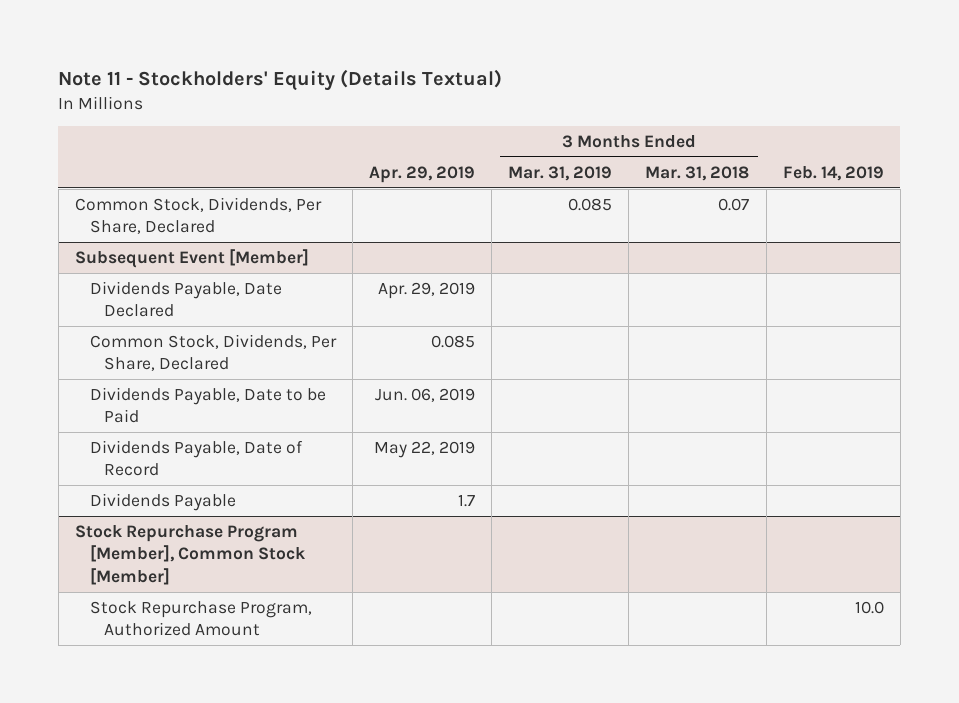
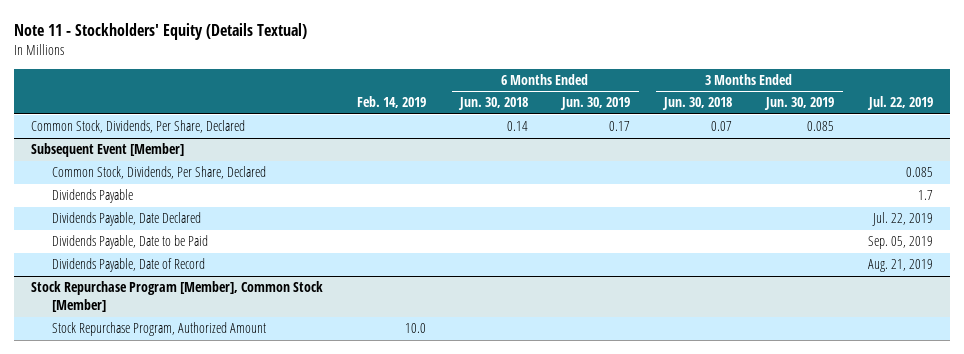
- | Apr. 29, 2019 | 3 Months Ended Mar. 31, 2019 | 3 Months Ended Mar. 31, 2018 | Feb. 14, 2019
+ | Feb. 14, 2019 | 6 Months Ended Jun. 30, 2018 | 6 Months Ended Jun. 30, 2019 | 3 Months Ended Jun. 30, 2018 | 3 Months Ended Jun. 30, 2019 | Jul. 22, 2019
@ Subsequent Event [Member]
moved up: Dividends Payable | | | | | | 1.7
moved down: Dividends Payable, Date Declared | | | | | | Jul. 22, 2019

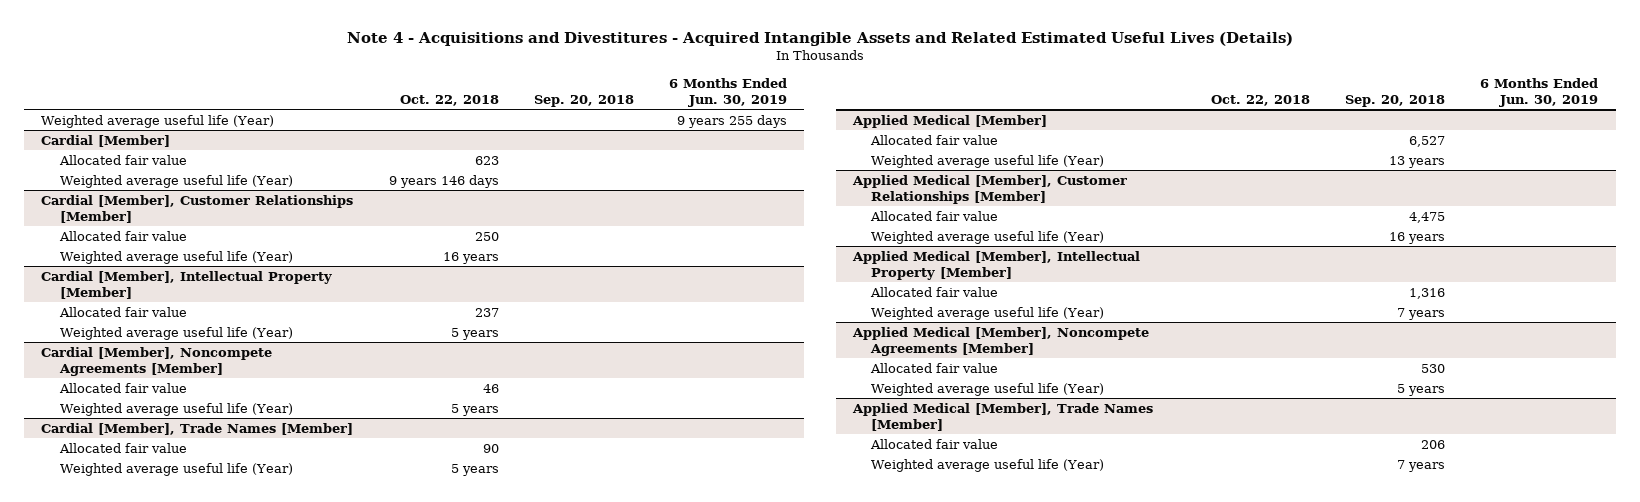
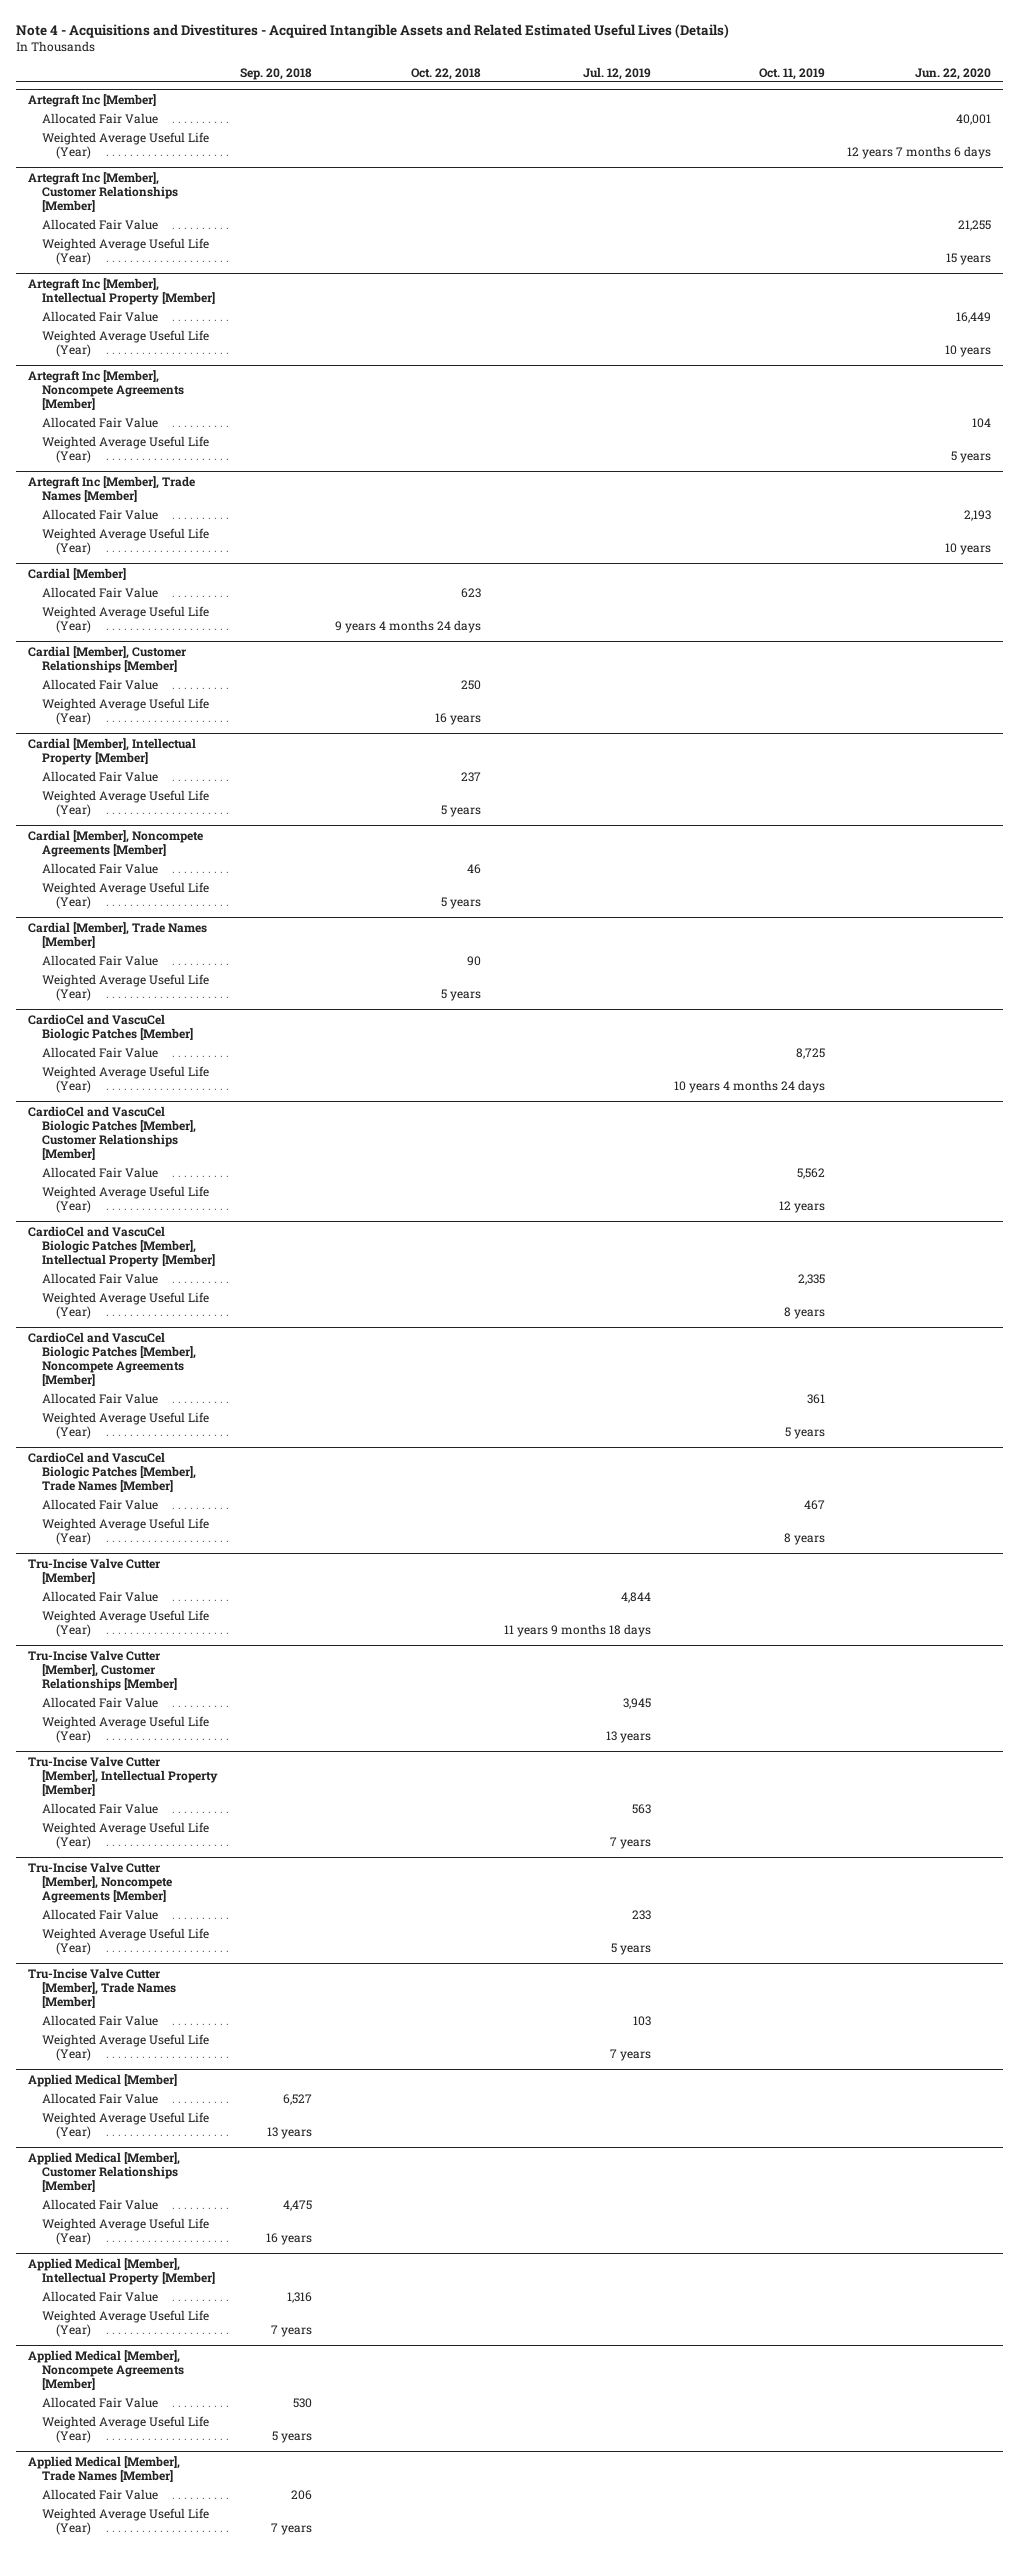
- | Oct. 22, 2018 | Sep. 20, 2018 | 6 Months Ended Jun. 30, 2019
+ | Sep. 20, 2018 | Oct. 22, 2018 | Jul. 12, 2019 | Oct. 11, 2019 | Jun. 22, 2020
- Weighted average useful life (Year) | | | 9 years 255 days
+ Artegraft Inc [Member]
+ Allocated Fair Value | | | | | 40,001
+ Weighted Average Useful Life (Year) | | | | | 12 years 7 months 6 days
+ Artegraft Inc [Member], Customer Relationships [Member]
+ Allocated Fair Value | | | | | 21,255
+ Weighted Average Useful Life (Year) | | | | | 15 years
+ Artegraft Inc [Member], Intellectual Property [Member]
+ Allocated Fair Value | | | | | 16,449
+ Weighted Average Useful Life (Year) | | | | | 10 years
+ Artegraft Inc [Member], Noncompete Agreements [Member]
+ Allocated Fair Value | | | | | 104
+ Weighted Average Useful Life (Year) | | | | | 5 years
+ Artegraft Inc [Member], Trade Names [Member]
+ Allocated Fair Value | | | | | 2,193
+ Weighted Average Useful Life (Year) | | | | | 10 years
@ Cardial [Member]
- Allocated fair value | 623 | |
- Weighted average useful life (Year) | 9 years 146 days | |
+ Allocated Fair Value | | 623 | | |
+ Weighted Average Useful Life (Year) | | 9 years 4 months 24 days | | |
@ Cardial [Member], Customer Relationships [Member]
- Allocated fair value | 250 | |
- Weighted average useful life (Year) | 16 years | |
+ Allocated Fair Value | | 250 | | |
+ Weighted Average Useful Life (Year) | | 16 years | | |
@ Cardial [Member], Intellectual Property [Member]
- Allocated fair value | 237 | |
- Weighted average useful life (Year) | 5 years | |
+ Allocated Fair Value | | 237 | | |
+ Weighted Average Useful Life (Year) | | 5 years | | |
@ Cardial [Member], Noncompete Agreements [Member]
- Allocated fair value | 46 | |
- Weighted average useful life (Year) | 5 years | |
+ Allocated Fair Value | | 46 | | |
+ Weighted Average Useful Life (Year) | | 5 years | | |
@ Cardial [Member], Trade Names [Member]
- Allocated fair value | 90 | |
- Weighted average useful life (Year) | 5 years | |
+ Allocated Fair Value | | 90 | | |
+ Weighted Average Useful Life (Year) | | 5 years | | |
+ CardioCel and VascuCel Biologic Patches [Member]
+ Allocated Fair Value | | | | 8,725 |
+ Weighted Average Useful Life (Year) | | | | 10 years 4 months 24 days |
+ CardioCel and VascuCel Biologic Patches [Member], Customer Relationships [Member]
+ Allocated Fair Value | | | | 5,562 |
+ Weighted Average Useful Life (Year) | | | | 12 years |
+ CardioCel and VascuCel Biologic Patches [Member], Intellectual Property [Member]
+ Allocated Fair Value | | | | 2,335 |
+ Weighted Average Useful Life (Year) | | | | 8 years |
+ CardioCel and VascuCel Biologic Patches [Member], Noncompete Agreements [Member]
+ Allocated Fair Value | | | | 361 |
+ Weighted Average Useful Life (Year) | | | | 5 years |
+ CardioCel and VascuCel Biologic Patches [Member], Trade Names [Member]
+ Allocated Fair Value | | | | 467 |
+ Weighted Average Useful Life (Year) | | | | 8 years |
+ Tru-Incise Valve Cutter [Member]
+ Allocated Fair Value | | | 4,844 | |
+ Weighted Average Useful Life (Year) | | | 11 years 9 months 18 days | |
+ Tru-Incise Valve Cutter [Member], Customer Relationships [Member]
+ Allocated Fair Value | | | 3,945 | |
+ Weighted Average Useful Life (Year) | | | 13 years | |
+ Tru-Incise Valve Cutter [Member], Intellectual Property [Member]
+ Allocated Fair Value | | | 563 | |
+ Weighted Average Useful Life (Year) | | | 7 years | |
+ Tru-Incise Valve Cutter [Member], Noncompete Agreements [Member]
+ Allocated Fair Value | | | 233 | |
+ Weighted Average Useful Life (Year) | | | 5 years | |
+ Tru-Incise Valve Cutter [Member], Trade Names [Member]
+ Allocated Fair Value | | | 103 | |
+ Weighted Average Useful Life (Year) | | | 7 years | |
@ Applied Medical [Member]
- Allocated fair value | | 6,527 |
- Weighted average useful life (Year) | | 13 years |
+ Allocated Fair Value | 6,527 | | | |
+ Weighted Average Useful Life (Year) | 13 years | | | |
@ Applied Medical [Member], Customer Relationships [Member]
- Allocated fair value | | 4,475 |
- Weighted average useful life (Year) | | 16 years |
+ Allocated Fair Value | 4,475 | | | |
+ Weighted Average Useful Life (Year) | 16 years | | | |
@ Applied Medical [Member], Intellectual Property [Member]
- Allocated fair value | | 1,316 |
- Weighted average useful life (Year) | | 7 years |
+ Allocated Fair Value | 1,316 | | | |
+ Weighted Average Useful Life (Year) | 7 years | | | |
@ Applied Medical [Member], Noncompete Agreements [Member]
- Allocated fair value | | 530 |
- Weighted average useful life (Year) | | 5 years |
+ Allocated Fair Value | 530 | | | |
+ Weighted Average Useful Life (Year) | 5 years | | | |
@ Applied Medical [Member], Trade Names [Member]
- Allocated fair value | | 206 |
- Weighted average useful life (Year) | | 7 years |
+ Allocated Fair Value | 206 | | | |
+ Weighted Average Useful Life (Year) | 7 years | | | |

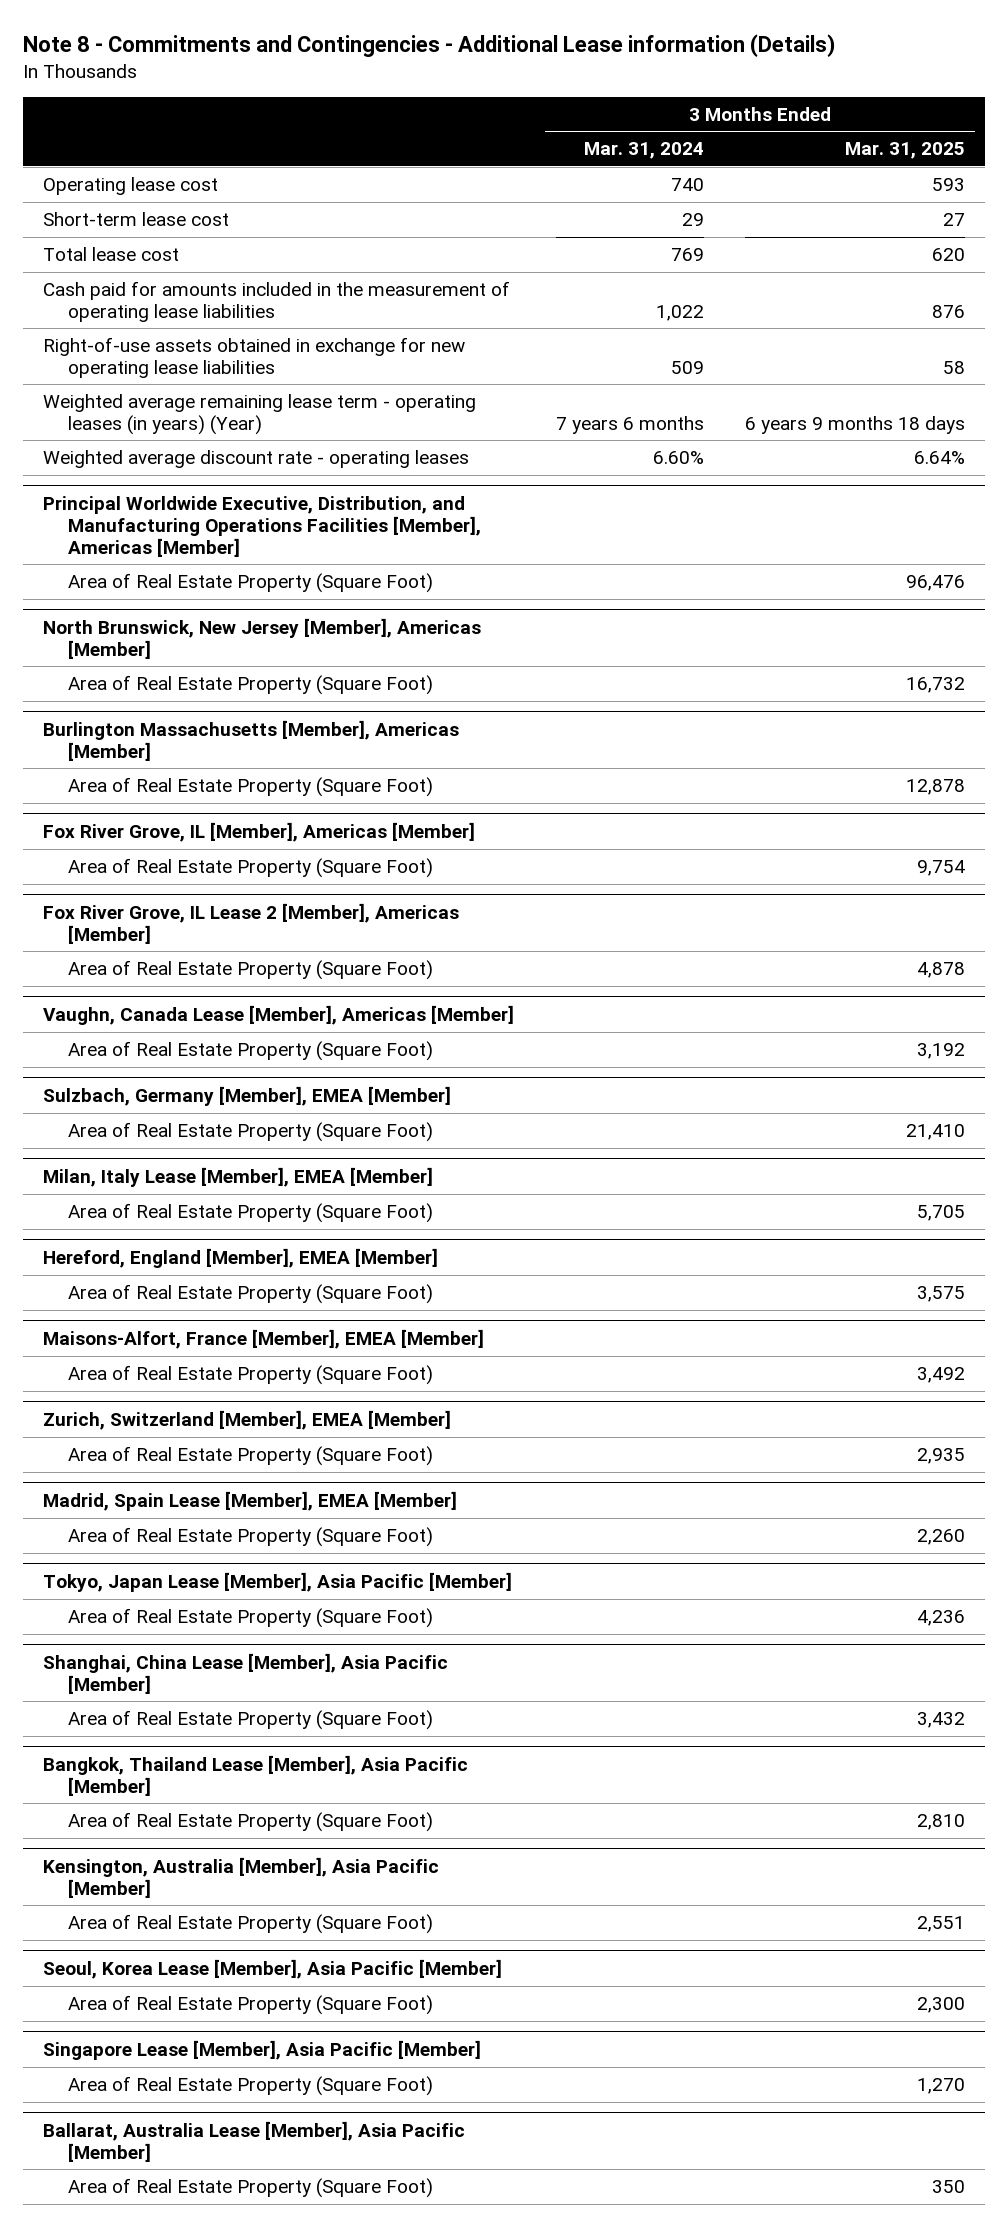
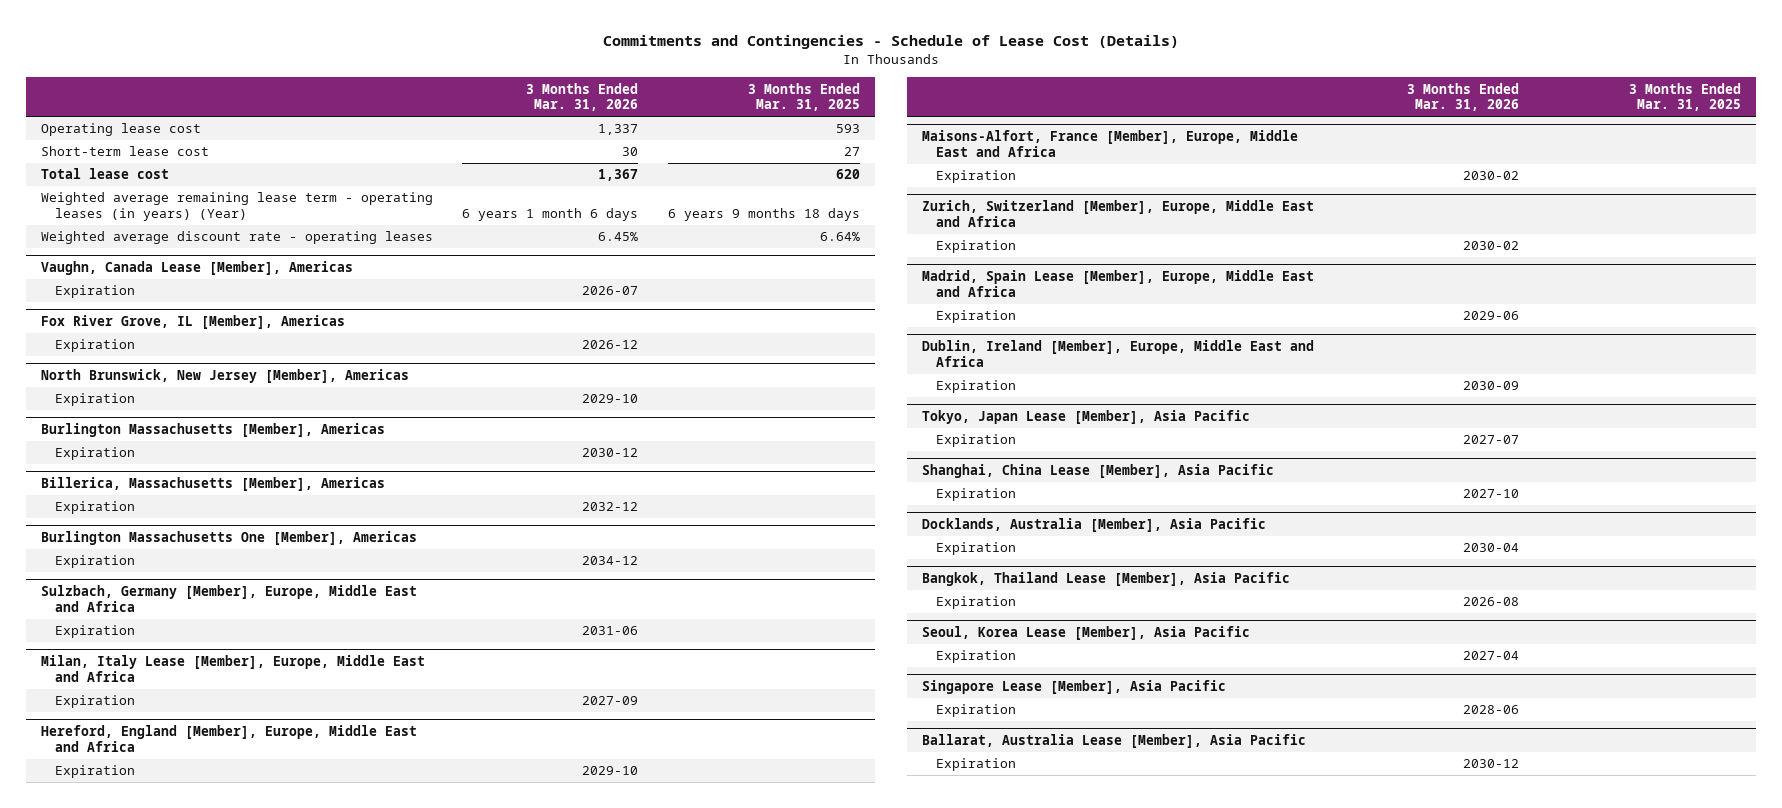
- Note 8 - Commitments and Contingencies - Additional Lease information (Details)
+ Commitments and Contingencies - Schedule of Lease Cost (Details)
- | 3 Months Ended Mar. 31, 2024 | 3 Months Ended Mar. 31, 2025
+ | 3 Months Ended Mar. 31, 2026 | 3 Months Ended Mar. 31, 2025
- Cash paid for amounts included in the measurement of operating lease liabilities | 1,022 | 876
- Right-of-use assets obtained in exchange for new operating lease liabilities | 509 | 58
- Principal Worldwide Executive, Distribution, and Manufacturing Operations Facilities [Member], Americas [Member]
- Area of Real Estate Property (Square Foot) | | 96,476
- North Brunswick, New Jersey [Member], Americas [Member]
- Area of Real Estate Property (Square Foot) | | 16,732
- Burlington Massachusetts [Member], Americas [Member]
- Area of Real Estate Property (Square Foot) | | 12,878
- Fox River Grove, IL [Member], Americas [Member]
- Area of Real Estate Property (Square Foot) | | 9,754
- Fox River Grove, IL Lease 2 [Member], Americas [Member]
- Area of Real Estate Property (Square Foot) | | 4,878
- Vaughn, Canada Lease [Member], Americas [Member]
- Area of Real Estate Property (Square Foot) | | 3,192
- Sulzbach, Germany [Member], EMEA [Member]
- Area of Real Estate Property (Square Foot) | | 21,410
- Milan, Italy Lease [Member], EMEA [Member]
- Area of Real Estate Property (Square Foot) | | 5,705
- Hereford, England [Member], EMEA [Member]
- Area of Real Estate Property (Square Foot) | | 3,575
- Maisons-Alfort, France [Member], EMEA [Member]
- Area of Real Estate Property (Square Foot) | | 3,492
- Zurich, Switzerland [Member], EMEA [Member]
- Area of Real Estate Property (Square Foot) | | 2,935
- Madrid, Spain Lease [Member], EMEA [Member]
- Area of Real Estate Property (Square Foot) | | 2,260
- Tokyo, Japan Lease [Member], Asia Pacific [Member]
- Area of Real Estate Property (Square Foot) | | 4,236
- Shanghai, China Lease [Member], Asia Pacific [Member]
- Area of Real Estate Property (Square Foot) | | 3,432
- Bangkok, Thailand Lease [Member], Asia Pacific [Member]
- Area of Real Estate Property (Square Foot) | | 2,810
- Kensington, Australia [Member], Asia Pacific [Member]
- Area of Real Estate Property (Square Foot) | | 2,551
- Seoul, Korea Lease [Member], Asia Pacific [Member]
- Area of Real Estate Property (Square Foot) | | 2,300
- Singapore Lease [Member], Asia Pacific [Member]
- Area of Real Estate Property (Square Foot) | | 1,270
- Ballarat, Australia Lease [Member], Asia Pacific [Member]
- Area of Real Estate Property (Square Foot) | | 350
+ Vaughn, Canada Lease [Member], Americas
+ Expiration | 2026-07 |
+ Fox River Grove, IL [Member], Americas
+ Expiration | 2026-12 |
+ North Brunswick, New Jersey [Member], Americas
+ Expiration | 2029-10 |
+ Burlington Massachusetts [Member], Americas
+ Expiration | 2030-12 |
+ Billerica, Massachusetts [Member], Americas
+ Expiration | 2032-12 |
+ Burlington Massachusetts One [Member], Americas
+ Expiration | 2034-12 |
+ Sulzbach, Germany [Member], Europe, Middle East and Africa
+ Expiration | 2031-06 |
+ Milan, Italy Lease [Member], Europe, Middle East and Africa
+ Expiration | 2027-09 |
+ Hereford, England [Member], Europe, Middle East and Africa
+ Expiration | 2029-10 |
+ Maisons-Alfort, France [Member], Europe, Middle East and Africa
+ Expiration | 2030-02 |
+ Zurich, Switzerland [Member], Europe, Middle East and Africa
+ Expiration | 2030-02 |
+ Madrid, Spain Lease [Member], Europe, Middle East and Africa
+ Expiration | 2029-06 |
+ Dublin, Ireland [Member], Europe, Middle East and Africa
+ Expiration | 2030-09 |
+ Tokyo, Japan Lease [Member], Asia Pacific
+ Expiration | 2027-07 |
+ Shanghai, China Lease [Member], Asia Pacific
+ Expiration | 2027-10 |
+ Docklands, Australia [Member], Asia Pacific
+ Expiration | 2030-04 |
+ Bangkok, Thailand Lease [Member], Asia Pacific
+ Expiration | 2026-08 |
+ Seoul, Korea Lease [Member], Asia Pacific
+ Expiration | 2027-04 |
+ Singapore Lease [Member], Asia Pacific
+ Expiration | 2028-06 |
+ Ballarat, Australia Lease [Member], Asia Pacific
+ Expiration | 2030-12 |

